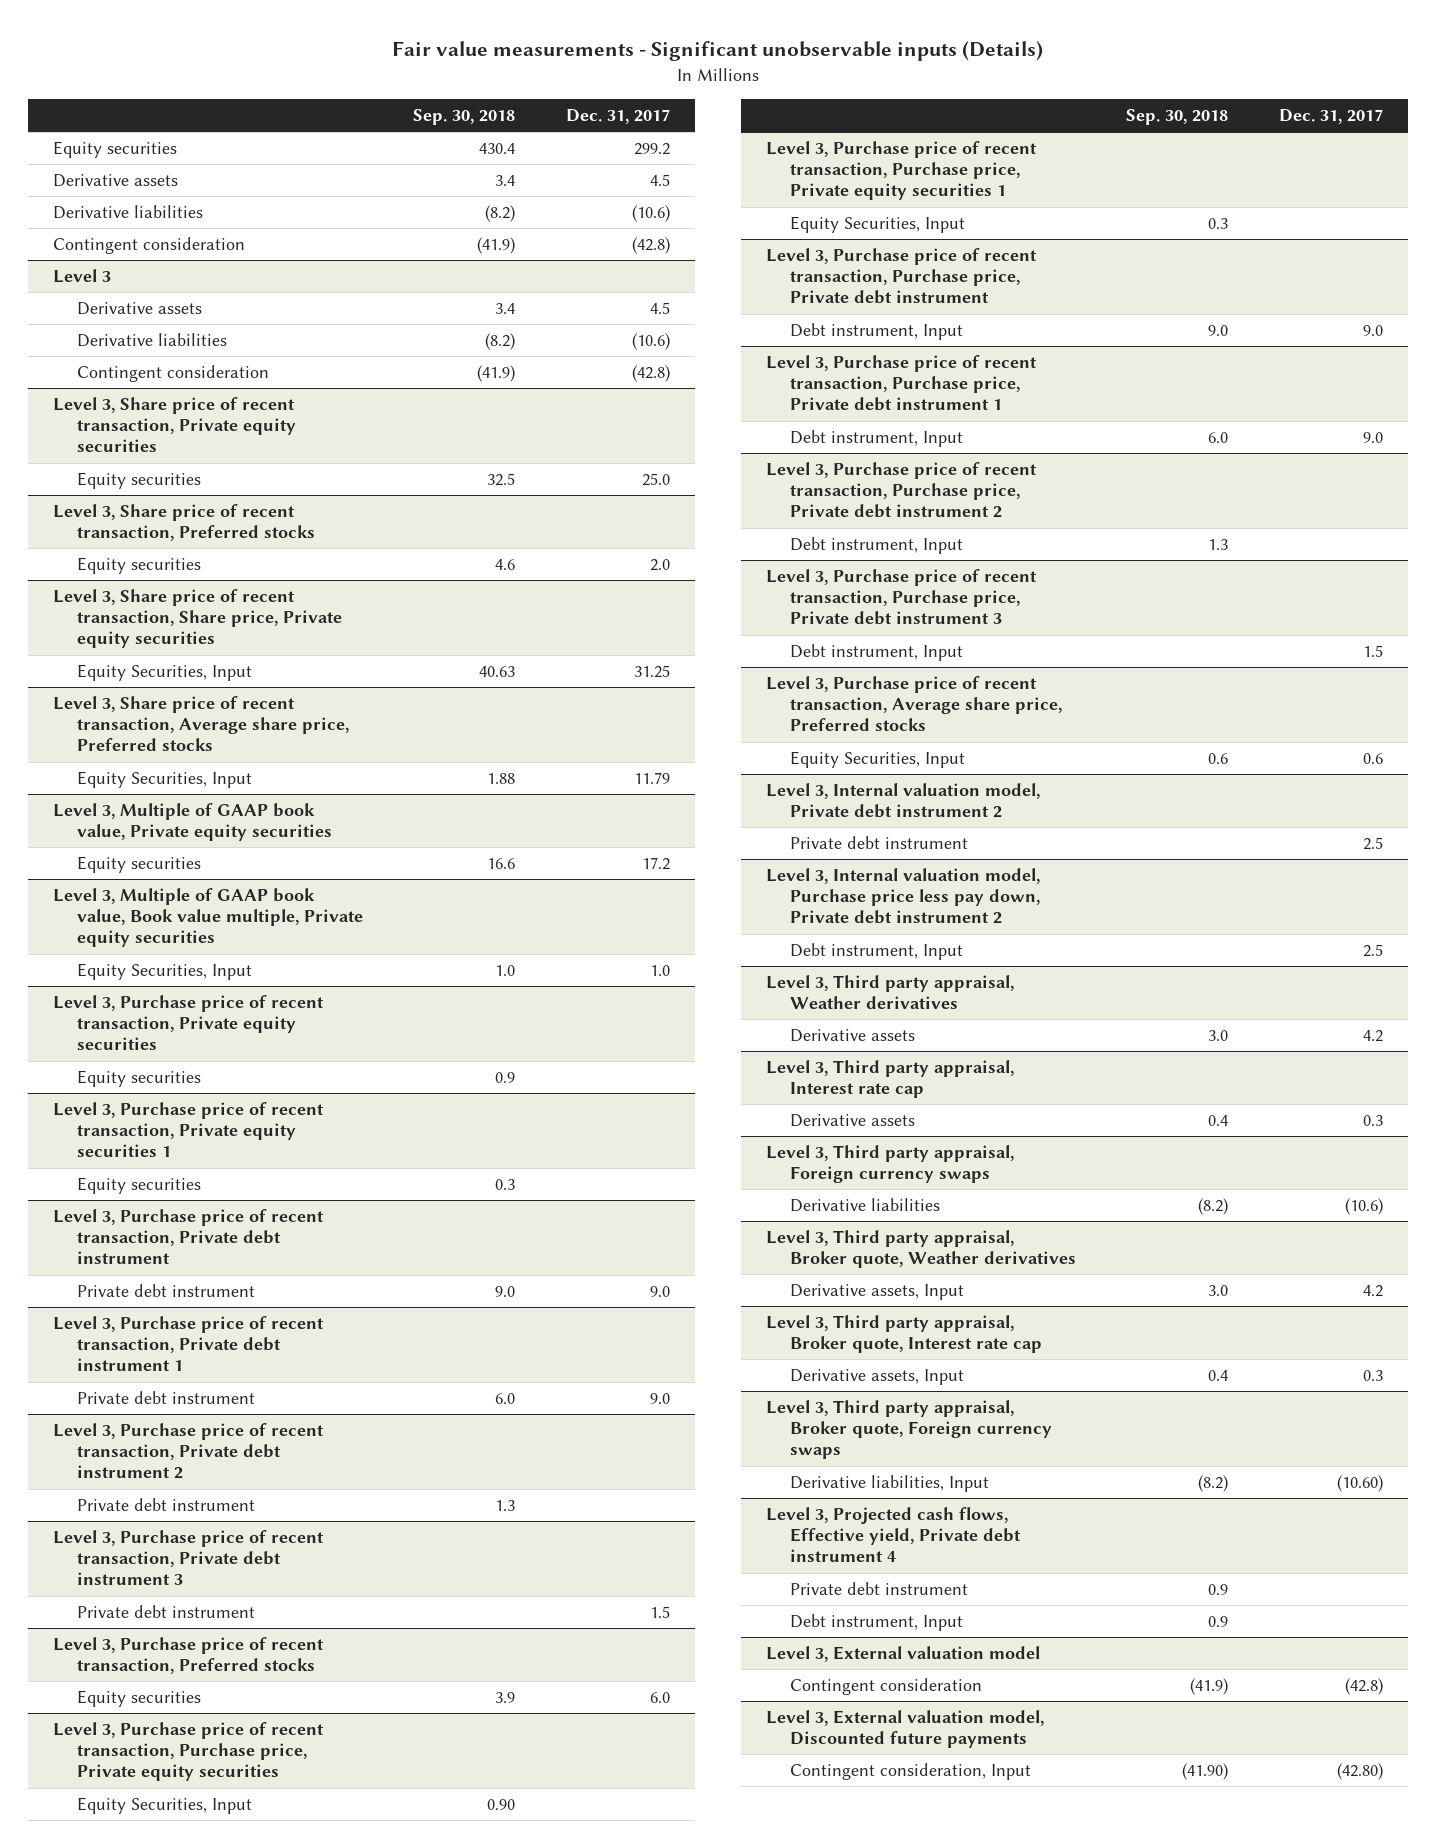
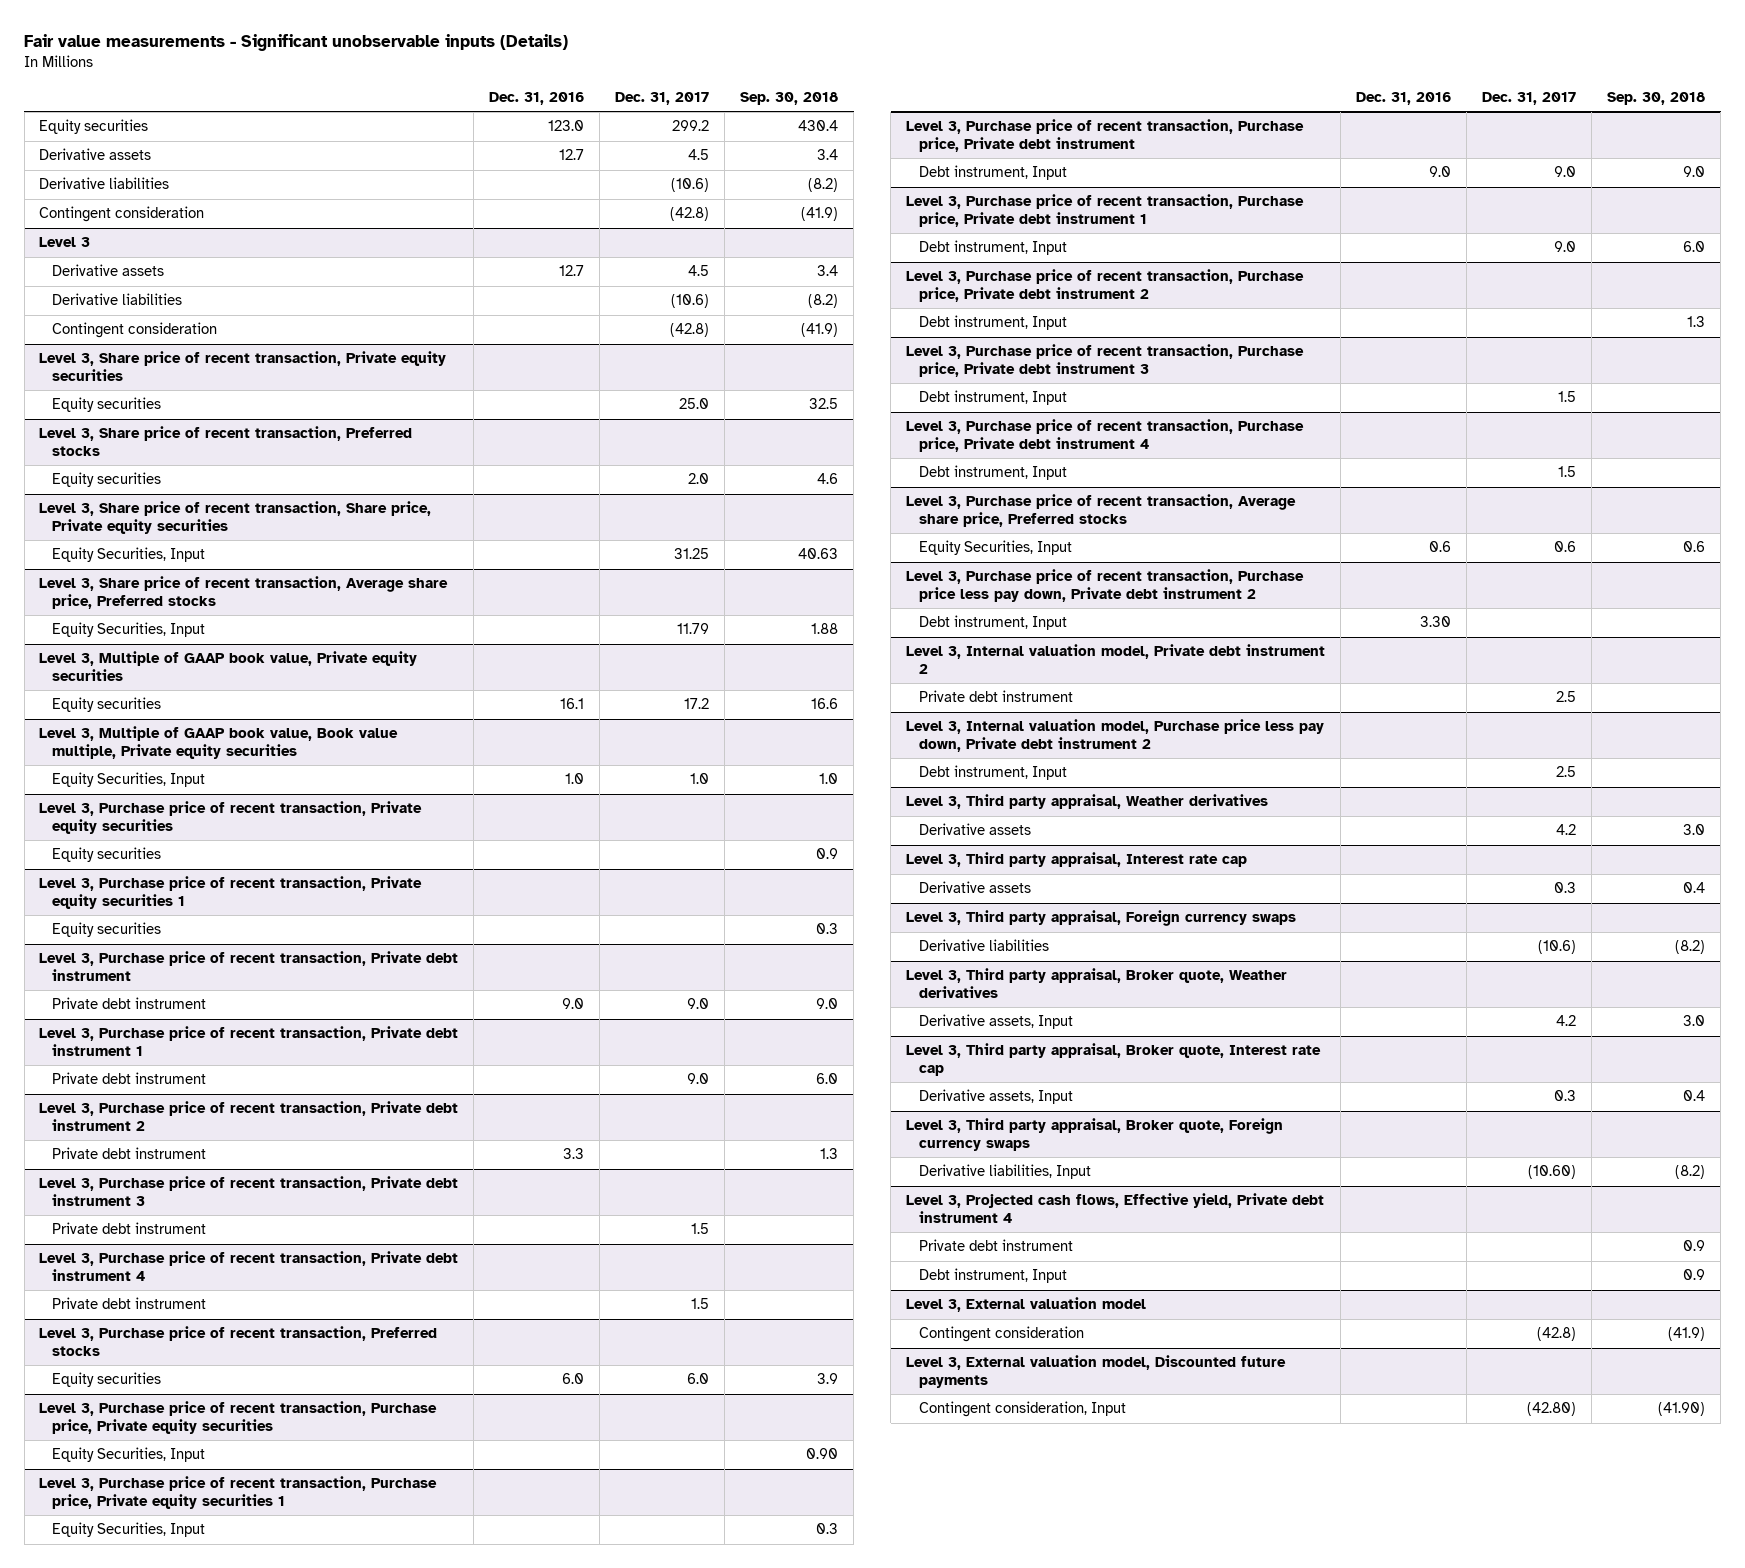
- | Sep. 30, 2018 | Dec. 31, 2017
+ | Dec. 31, 2016 | Dec. 31, 2017 | Sep. 30, 2018
+ Level 3, Purchase price of recent transaction, Private debt instrument 4
+ Private debt instrument | | 1.5 |
+ Level 3, Purchase price of recent transaction, Purchase price, Private debt instrument 4
+ Debt instrument, Input | | 1.5 |
+ Level 3, Purchase price of recent transaction, Purchase price less pay down, Private debt instrument 2
+ Debt instrument, Input | 3.30 | |

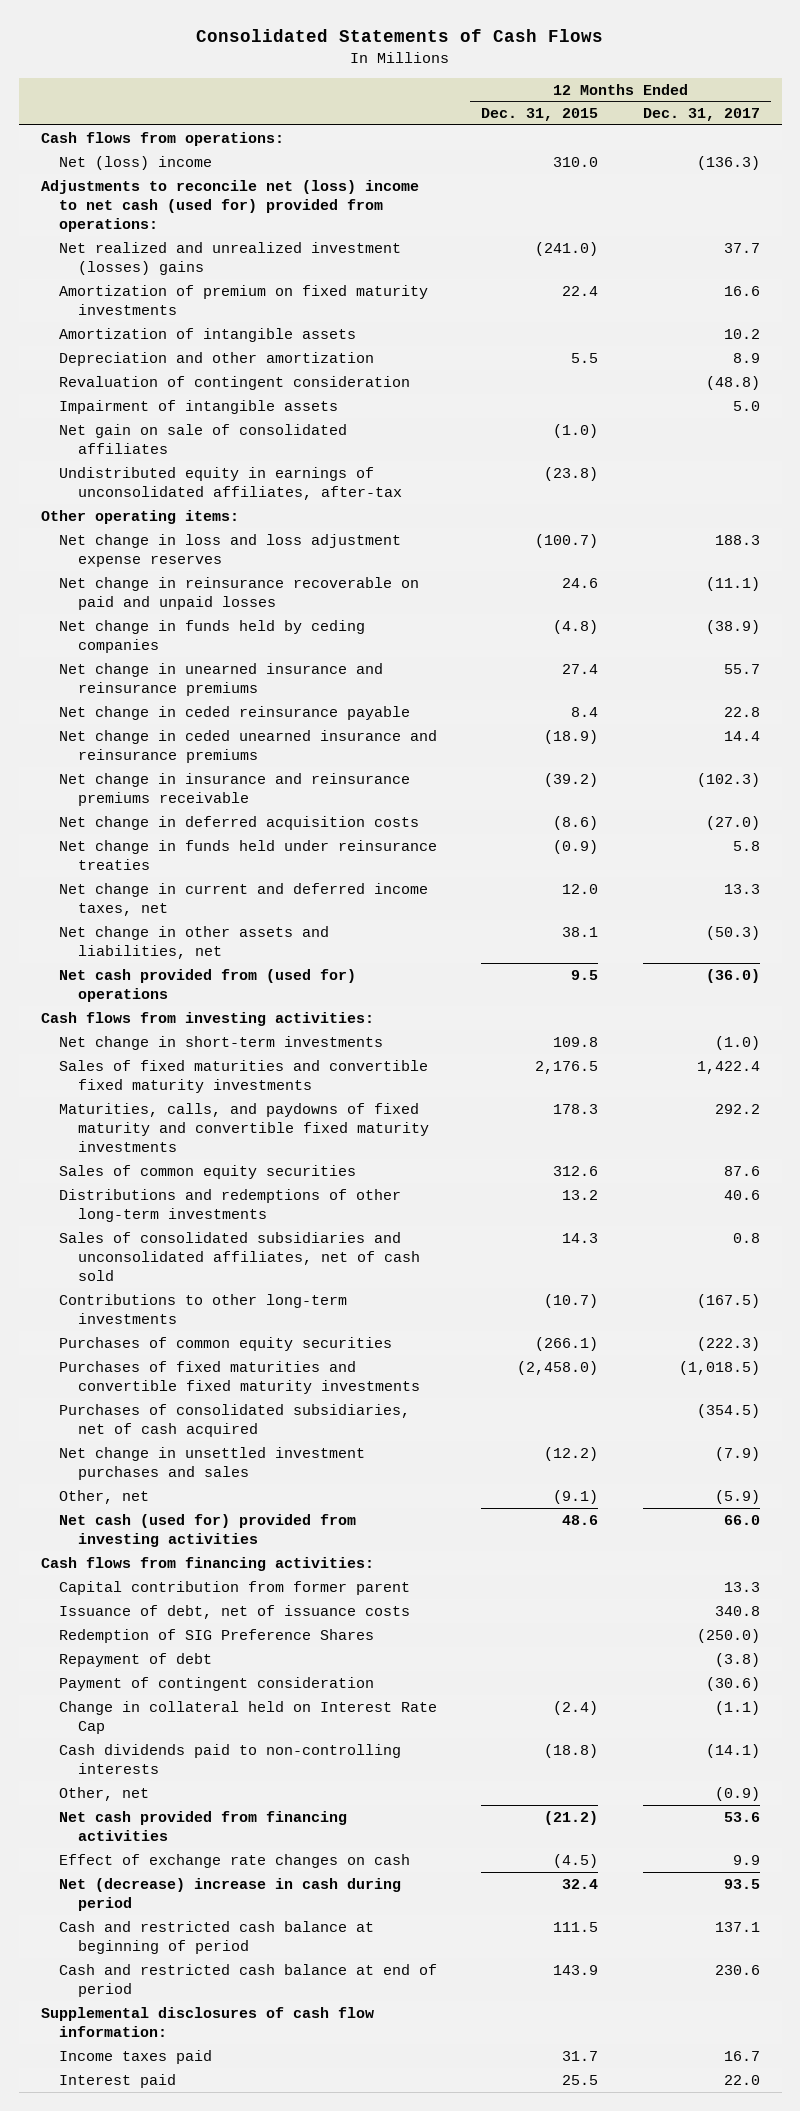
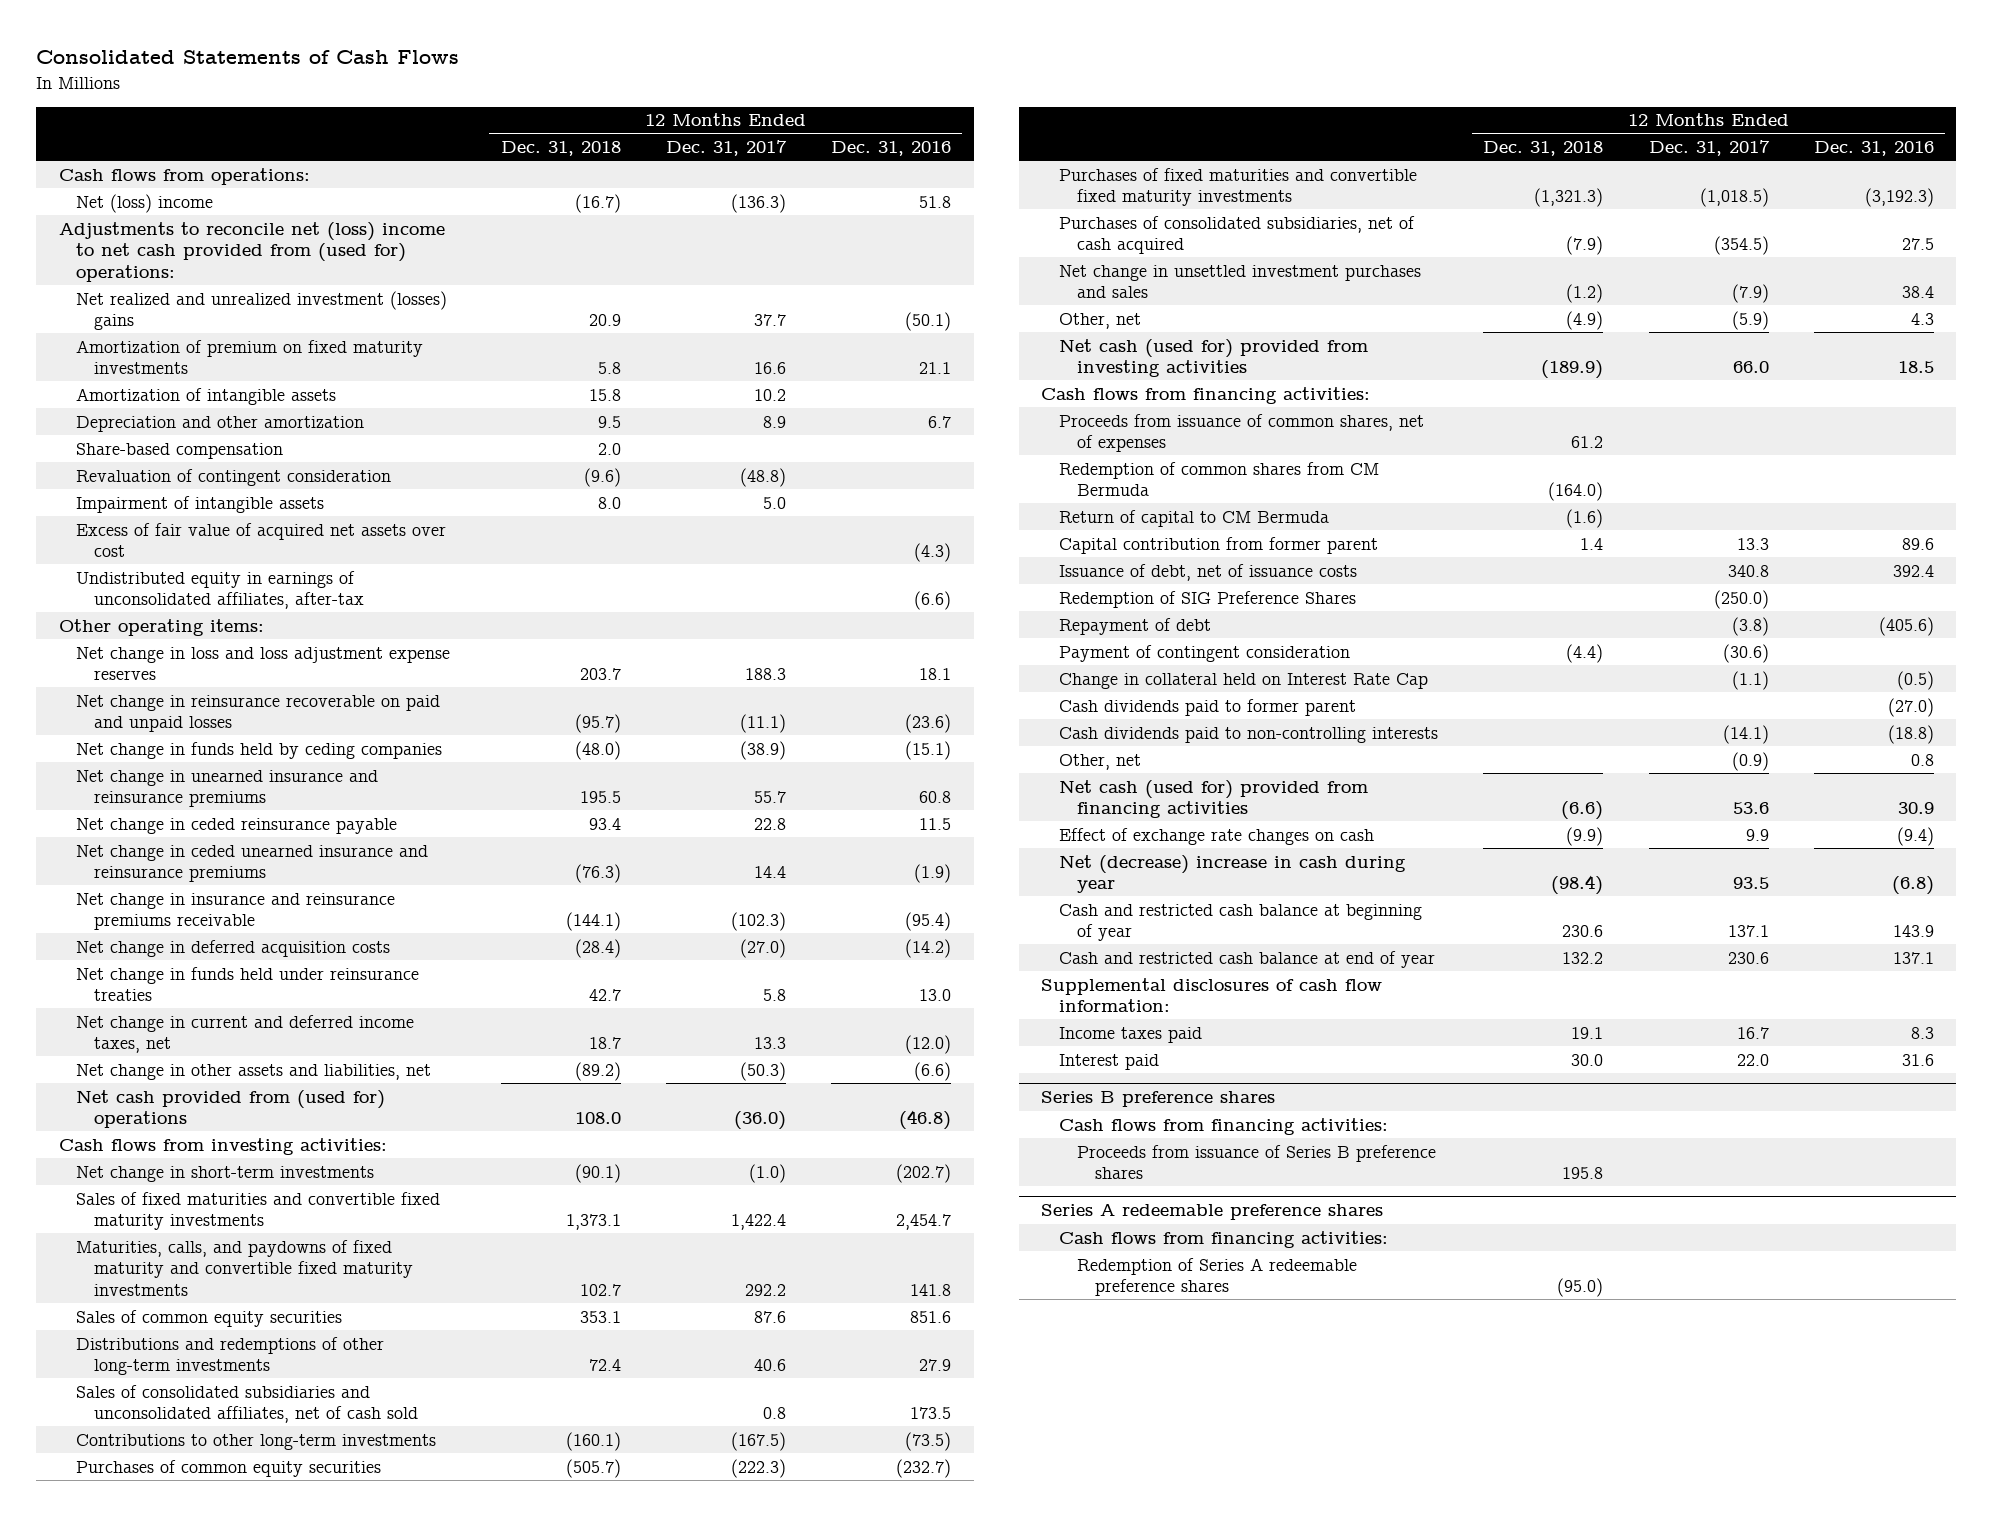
- | 12 Months Ended Dec. 31, 2015 | 12 Months Ended Dec. 31, 2017
+ | 12 Months Ended Dec. 31, 2018 | 12 Months Ended Dec. 31, 2017 | 12 Months Ended Dec. 31, 2016
- Adjustments to reconcile net (loss) income to net cash (used for) provided from operations:
+ Adjustments to reconcile net (loss) income to net cash provided from (used for) operations:
+ Share-based compensation | 2.0 | |
- Net gain on sale of consolidated affiliates | (1.0) |
+ Excess of fair value of acquired net assets over cost | | | (4.3)
+ Proceeds from issuance of common shares, net of expenses | 61.2 | |
+ Redemption of common shares from CM Bermuda | (164.0) | |
+ Return of capital to CM Bermuda | (1.6) | |
+ Cash dividends paid to former parent | | | (27.0)
- Net cash provided from financing activities | (21.2) | 53.6
+ Net cash (used for) provided from financing activities | (6.6) | 53.6 | 30.9
- Net (decrease) increase in cash during period | 32.4 | 93.5
- Cash and restricted cash balance at beginning of period | 111.5 | 137.1
- Cash and restricted cash balance at end of period | 143.9 | 230.6
+ Net (decrease) increase in cash during year | (98.4) | 93.5 | (6.8)
+ Cash and restricted cash balance at beginning of year | 230.6 | 137.1 | 143.9
+ Cash and restricted cash balance at end of year | 132.2 | 230.6 | 137.1
+ Series B preference shares
+ Cash flows from financing activities:
+ Proceeds from issuance of Series B preference shares | 195.8 | |
+ Series A redeemable preference shares
+ Cash flows from financing activities:
+ Redemption of Series A redeemable preference shares | (95.0) | |

